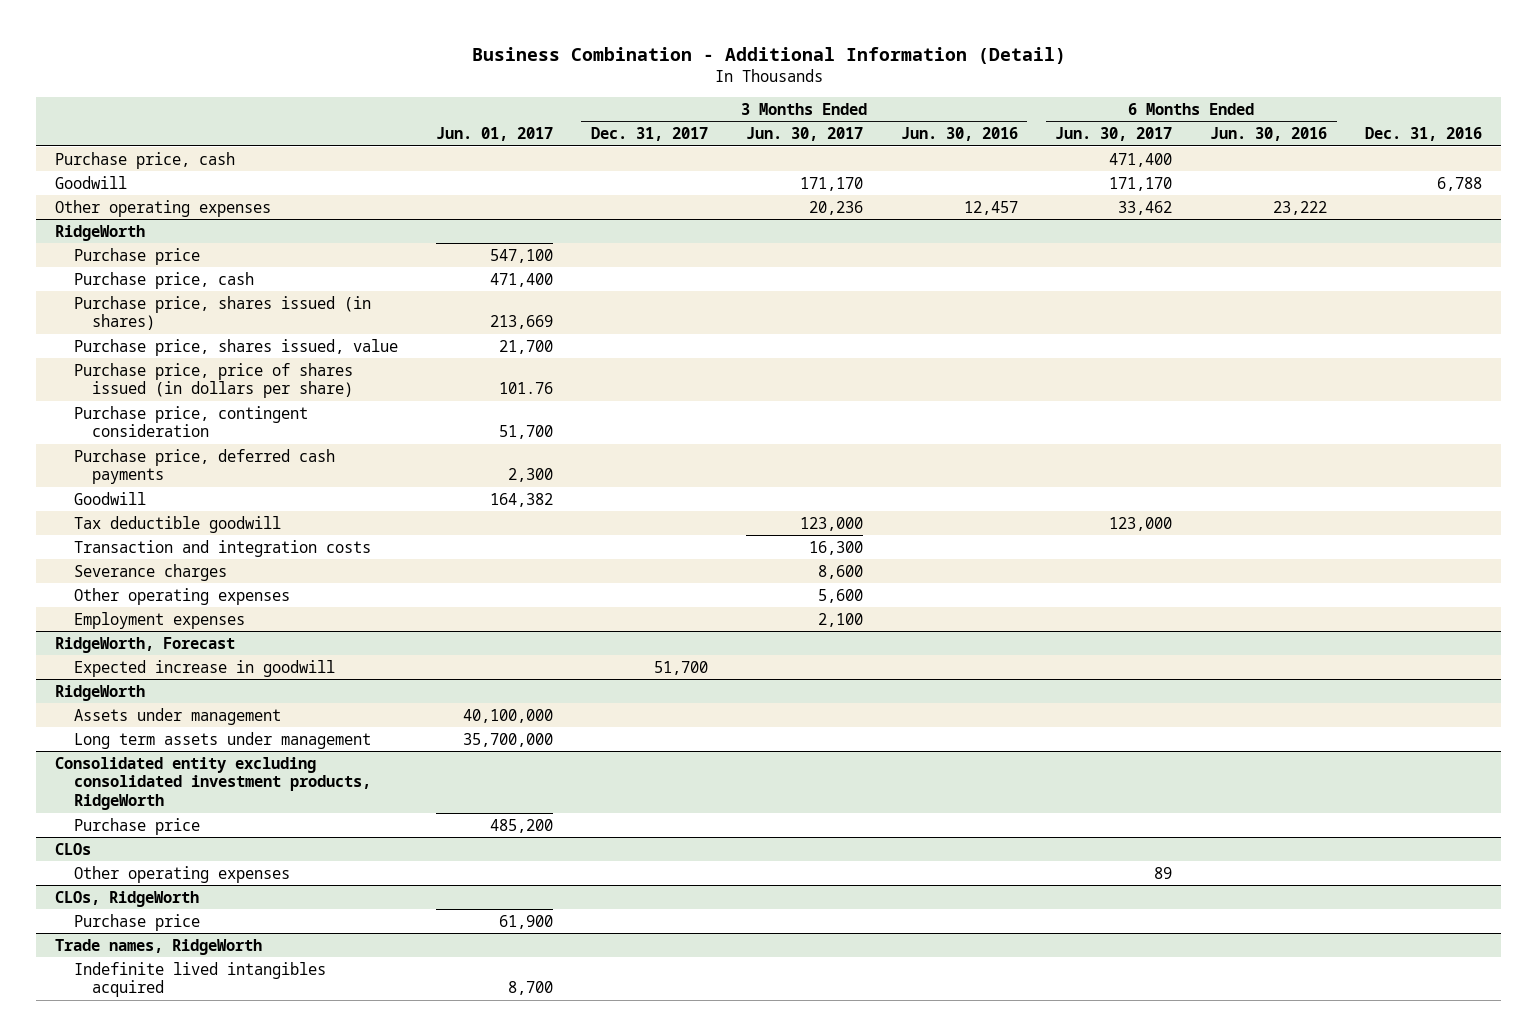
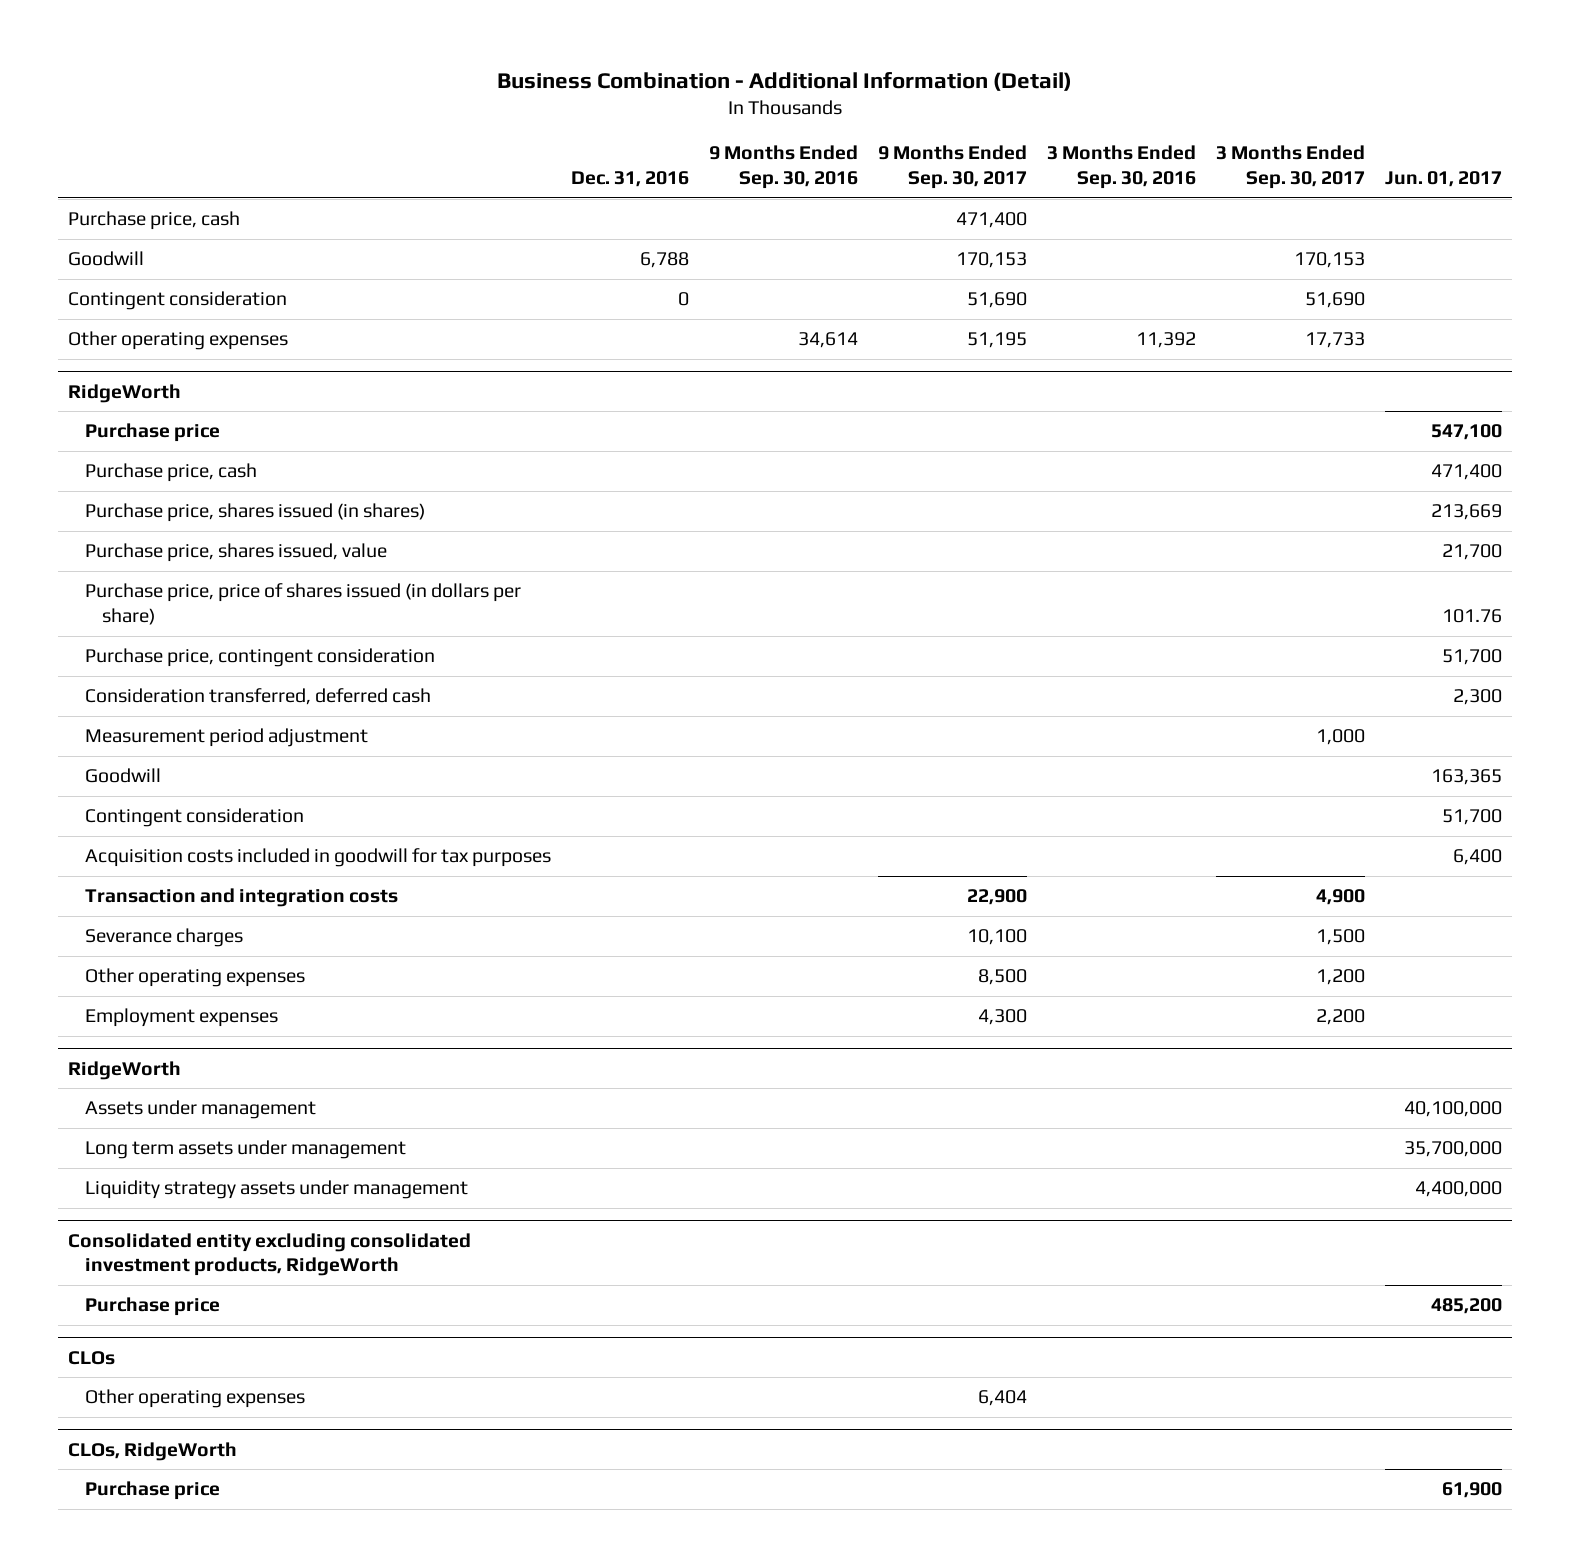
- | Jun. 01, 2017 | 3 Months Ended Dec. 31, 2017 | 3 Months Ended Jun. 30, 2017 | 3 Months Ended Jun. 30, 2016 | 6 Months Ended Jun. 30, 2017 | 6 Months Ended Jun. 30, 2016 | Dec. 31, 2016
+ | Dec. 31, 2016 | 9 Months Ended Sep. 30, 2016 | 9 Months Ended Sep. 30, 2017 | 3 Months Ended Sep. 30, 2016 | 3 Months Ended Sep. 30, 2017 | Jun. 01, 2017
+ Contingent consideration | 0 | | 51,690 | | 51,690 |
@ RidgeWorth
- Purchase price, deferred cash payments | 2,300 | | | | | |
- Goodwill | 164,382 | | | | | |
- Tax deductible goodwill | | | 123,000 | | 123,000 | |
+ Consideration transferred, deferred cash | | | | | | 2,300
+ Measurement period adjustment | | | | | 1,000 |
+ Goodwill | | | | | | 163,365
+ Contingent consideration | | | | | | 51,700
+ Acquisition costs included in goodwill for tax purposes | | | | | | 6,400
- RidgeWorth, Forecast
- Expected increase in goodwill | | 51,700 | | | | |
@ RidgeWorth
+ Liquidity strategy assets under management | | | | | | 4,400,000
- Trade names, RidgeWorth
- Indefinite lived intangibles acquired | 8,700 | | | | | |

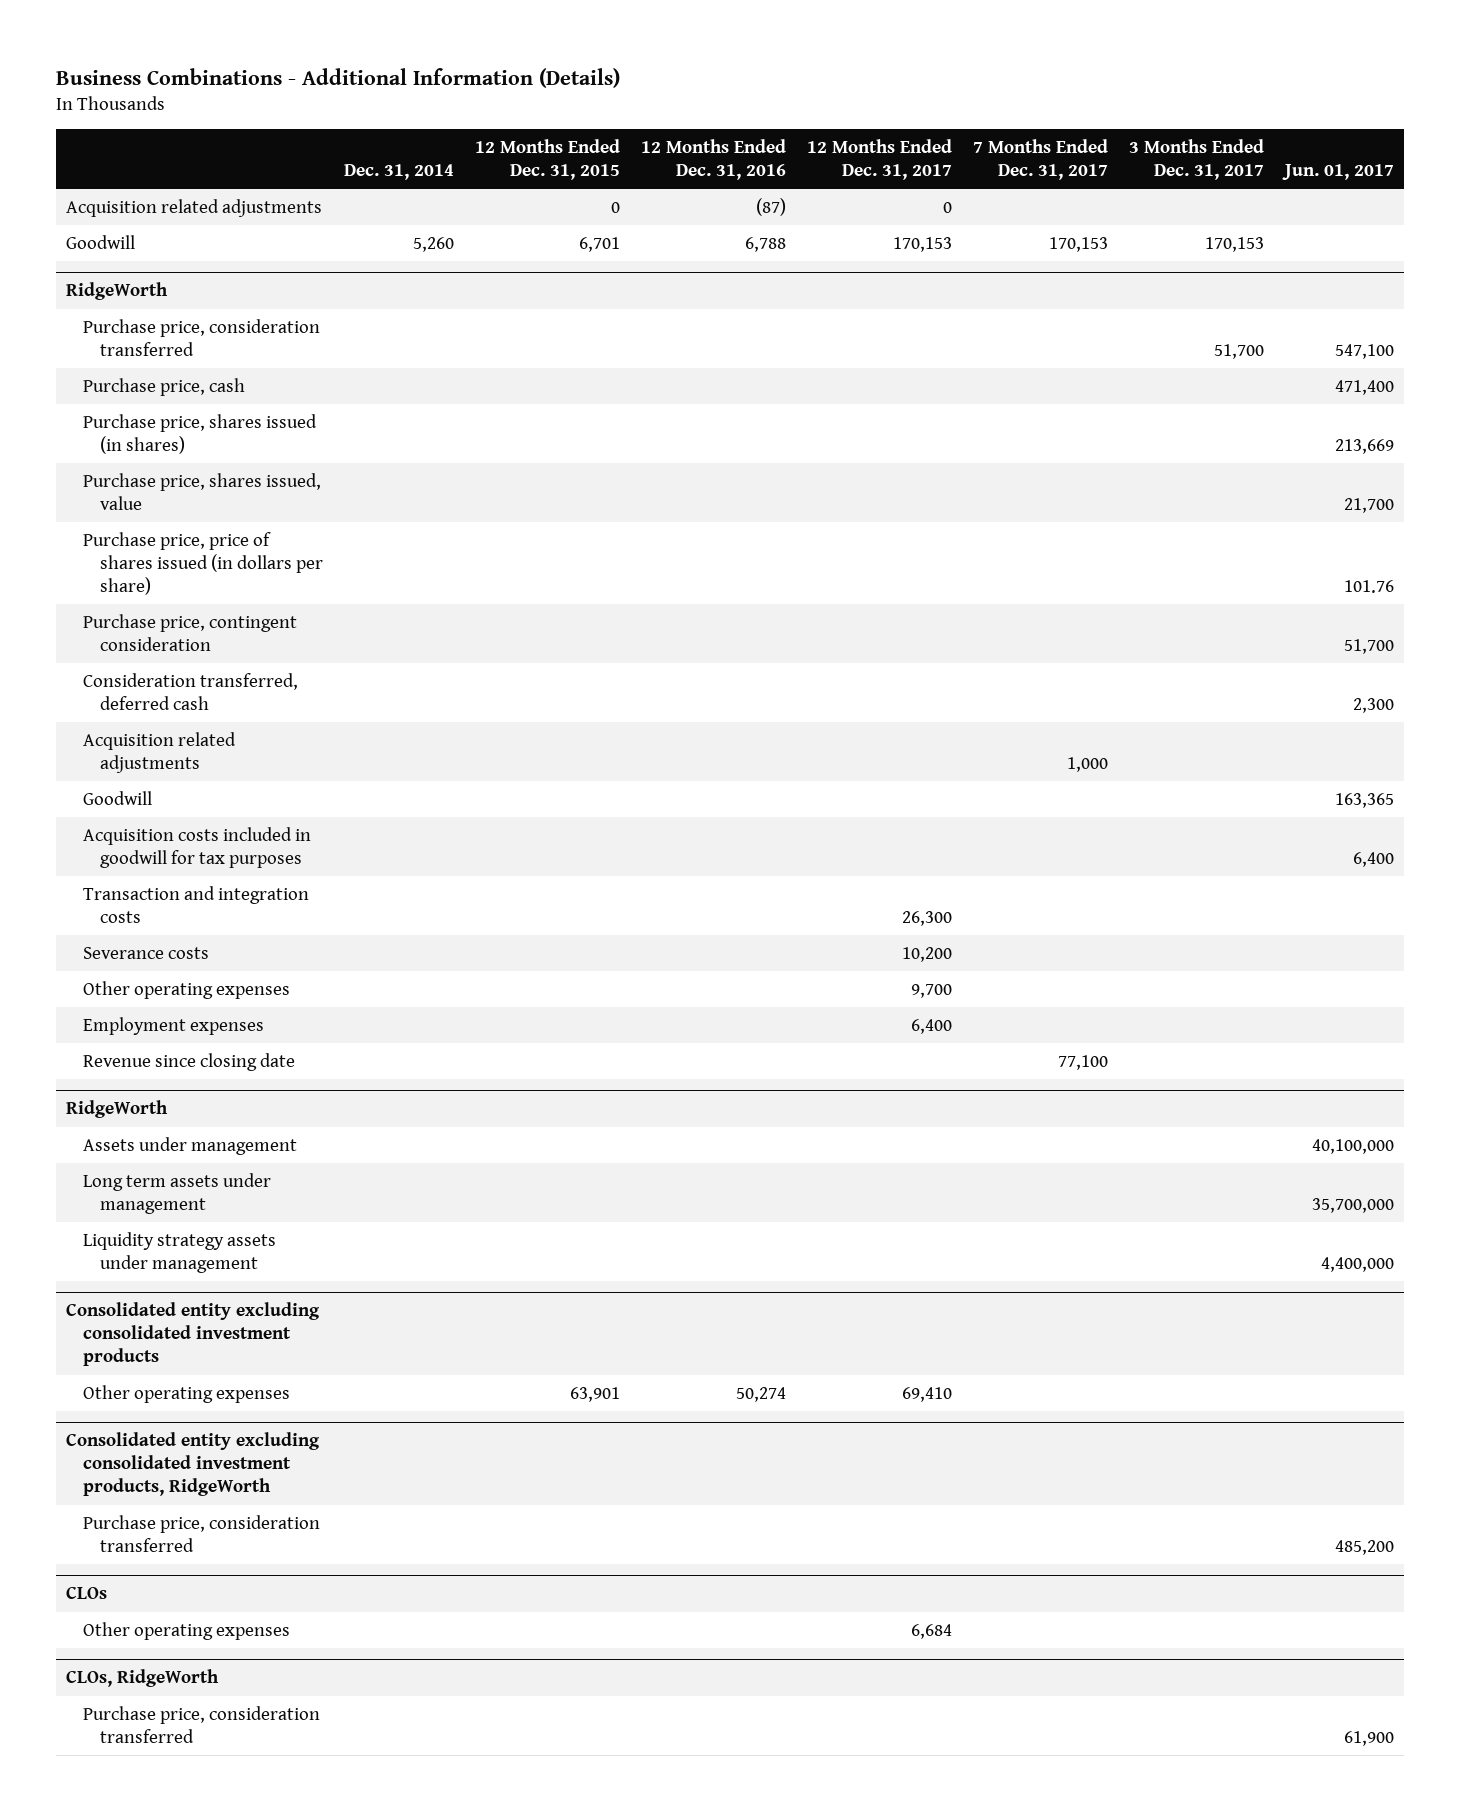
- Business Combination - Additional Information (Detail)
+ Business Combinations - Additional Information (Details)
- | Dec. 31, 2016 | 9 Months Ended Sep. 30, 2016 | 9 Months Ended Sep. 30, 2017 | 3 Months Ended Sep. 30, 2016 | 3 Months Ended Sep. 30, 2017 | Jun. 01, 2017
+ | Dec. 31, 2014 | 12 Months Ended Dec. 31, 2015 | 12 Months Ended Dec. 31, 2016 | 12 Months Ended Dec. 31, 2017 | 7 Months Ended Dec. 31, 2017 | 3 Months Ended Dec. 31, 2017 | Jun. 01, 2017
- Purchase price, cash | | | 471,400 | | |
+ Acquisition related adjustments | | 0 | (87) | 0 | | |
- Contingent consideration | 0 | | 51,690 | | 51,690 |
- Other operating expenses | | 34,614 | 51,195 | 11,392 | 17,733 |
@ RidgeWorth
- Purchase price | | | | | | 547,100
+ Purchase price, consideration transferred | | | | | | 51,700 | 547,100
- Measurement period adjustment | | | | | 1,000 |
+ Acquisition related adjustments | | | | | 1,000 | |
- Contingent consideration | | | | | | 51,700
- Severance charges | | | 10,100 | | 1,500 |
+ Severance costs | | | | 10,200 | | |
+ Revenue since closing date | | | | | 77,100 | |
+ Consolidated entity excluding consolidated investment products
+ Other operating expenses | | 63,901 | 50,274 | 69,410 | | |
@ Consolidated entity excluding consolidated investment products, RidgeWorth
- Purchase price | | | | | | 485,200
+ Purchase price, consideration transferred | | | | | | | 485,200
@ CLOs, RidgeWorth
- Purchase price | | | | | | 61,900
+ Purchase price, consideration transferred | | | | | | | 61,900

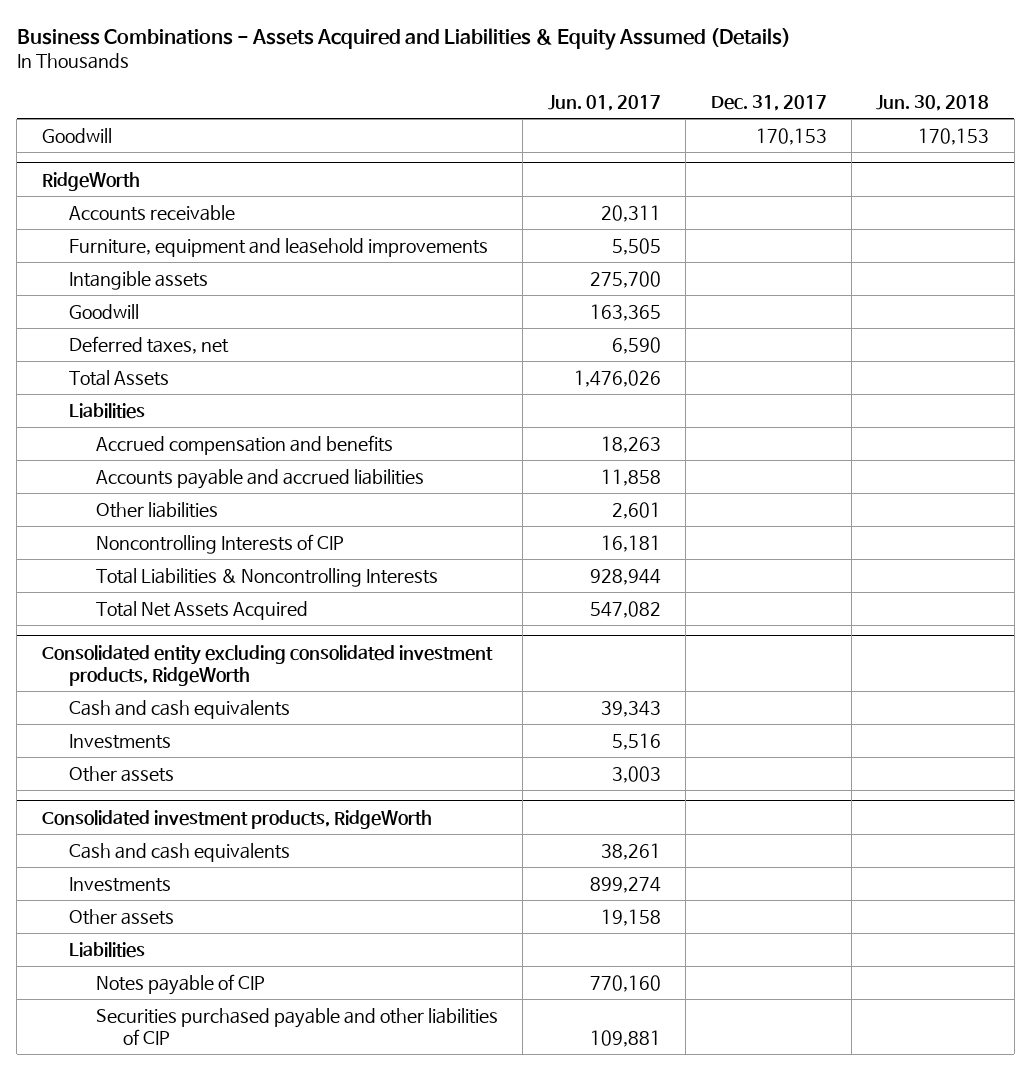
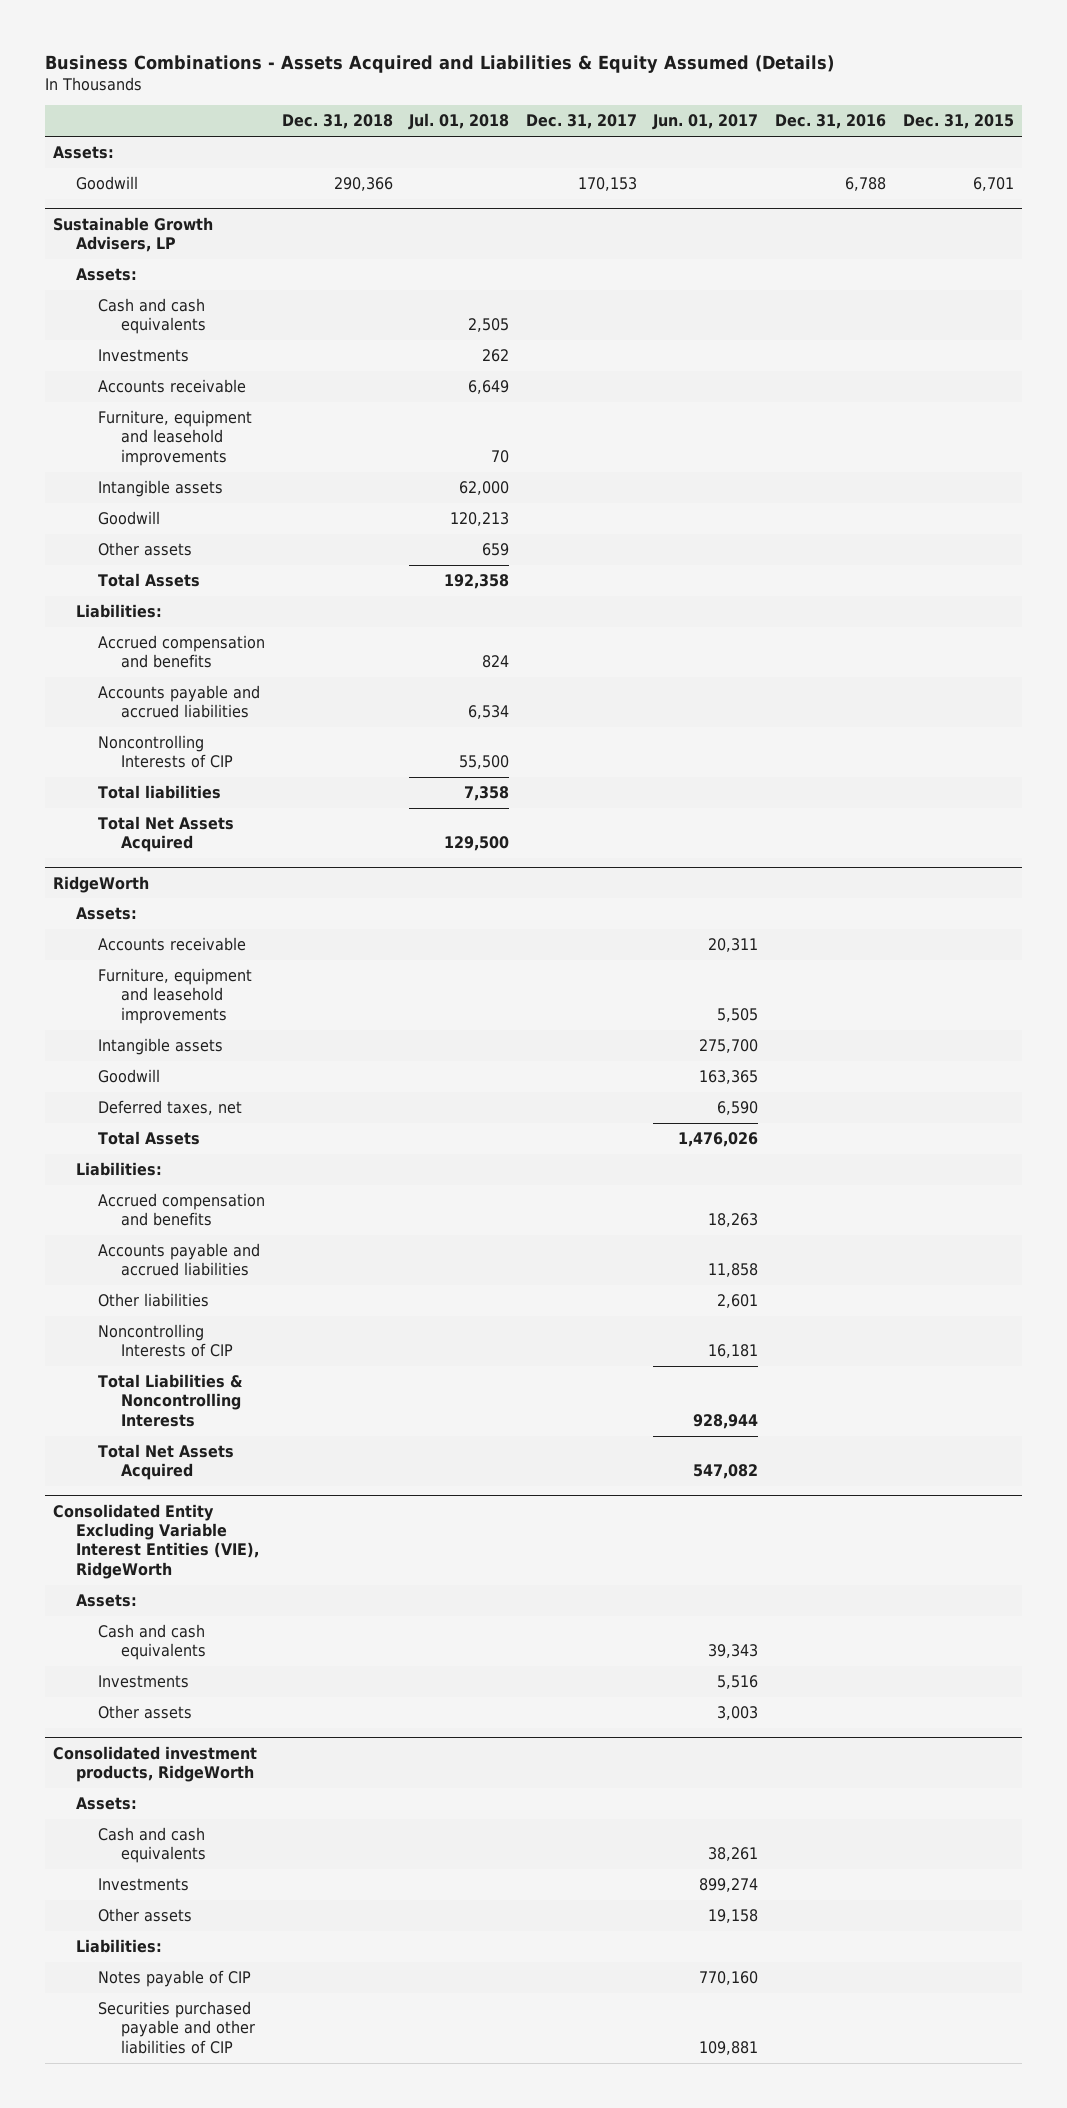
- | Jun. 01, 2017 | Dec. 31, 2017 | Jun. 30, 2018
+ | Dec. 31, 2018 | Jul. 01, 2018 | Dec. 31, 2017 | Jun. 01, 2017 | Dec. 31, 2016 | Dec. 31, 2015
+ Assets:
+ Sustainable Growth Advisers, LP
+ Assets:
+ Cash and cash equivalents | | 2,505 | | | |
+ Investments | | 262 | | | |
+ Accounts receivable | | 6,649 | | | |
+ Furniture, equipment and leasehold improvements | | 70 | | | |
+ Intangible assets | | 62,000 | | | |
+ Goodwill | | 120,213 | | | |
+ Other assets | | 659 | | | |
+ Total Assets | | 192,358 | | | |
+ Liabilities:
+ Accrued compensation and benefits | | 824 | | | |
+ Accounts payable and accrued liabilities | | 6,534 | | | |
+ Noncontrolling Interests of CIP | | 55,500 | | | |
+ Total liabilities | | 7,358 | | | |
+ Total Net Assets Acquired | | 129,500 | | | |
@ RidgeWorth
+ Assets:
- Liabilities
+ Liabilities:
- Consolidated entity excluding consolidated investment products, RidgeWorth
+ Consolidated Entity Excluding Variable Interest Entities (VIE), RidgeWorth
+ Assets:
@ Consolidated investment products, RidgeWorth
+ Assets:
- Liabilities
+ Liabilities:

